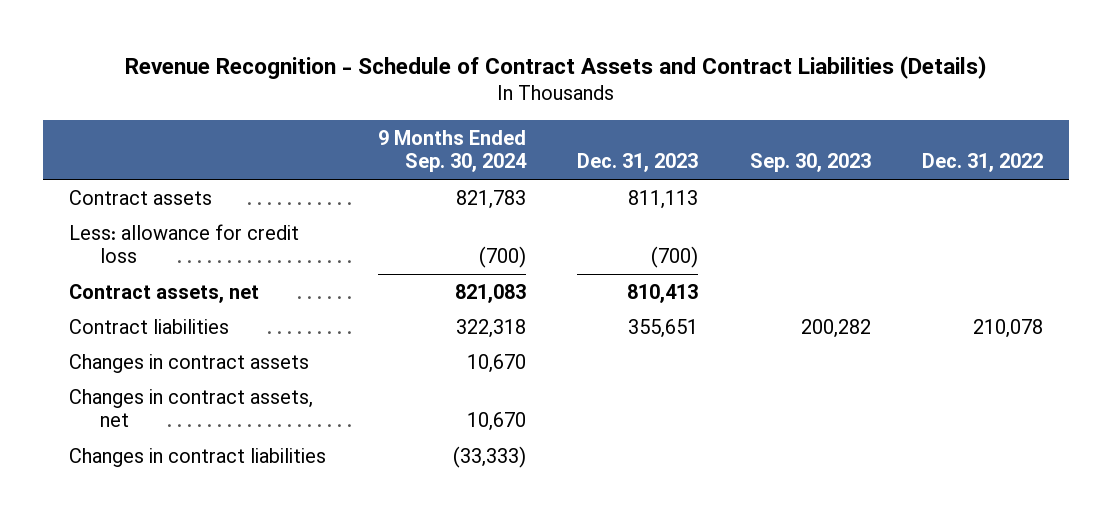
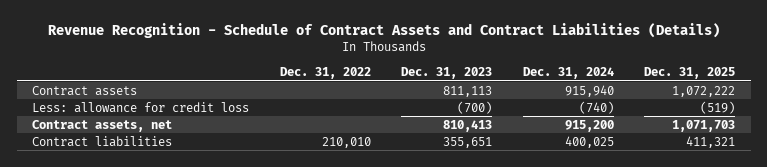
- | 9 Months Ended Sep. 30, 2024 | Dec. 31, 2023 | Sep. 30, 2023 | Dec. 31, 2022
+ | Dec. 31, 2022 | Dec. 31, 2023 | Dec. 31, 2024 | Dec. 31, 2025
- Contract liabilities | 322,318 | 355,651 | 200,282 | 210,078
- Changes in contract assets | 10,670 | | |
- Changes in contract assets, net | 10,670 | | |
- Changes in contract liabilities | (33,333) | | |
+ Contract liabilities | 210,010 | 355,651 | 400,025 | 411,321

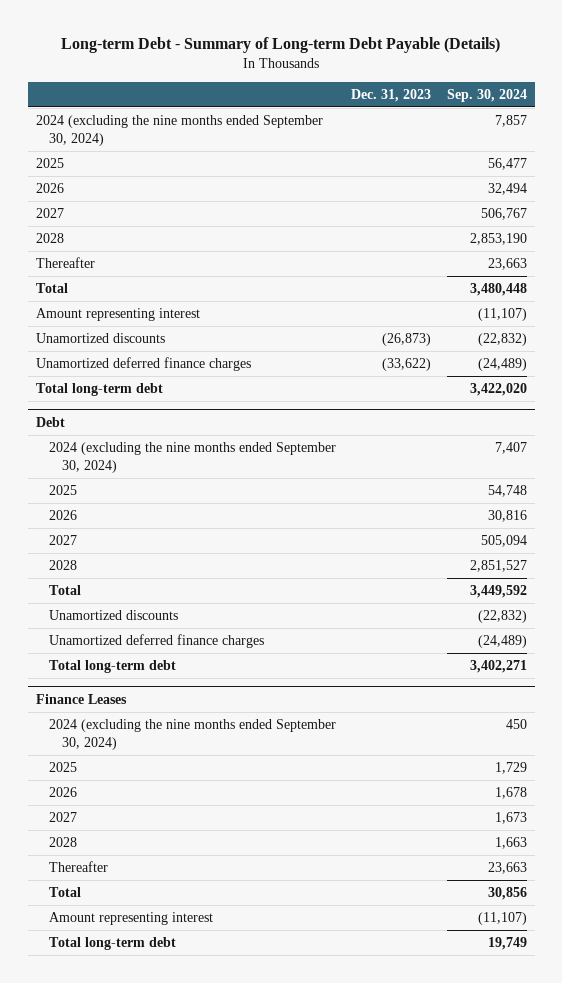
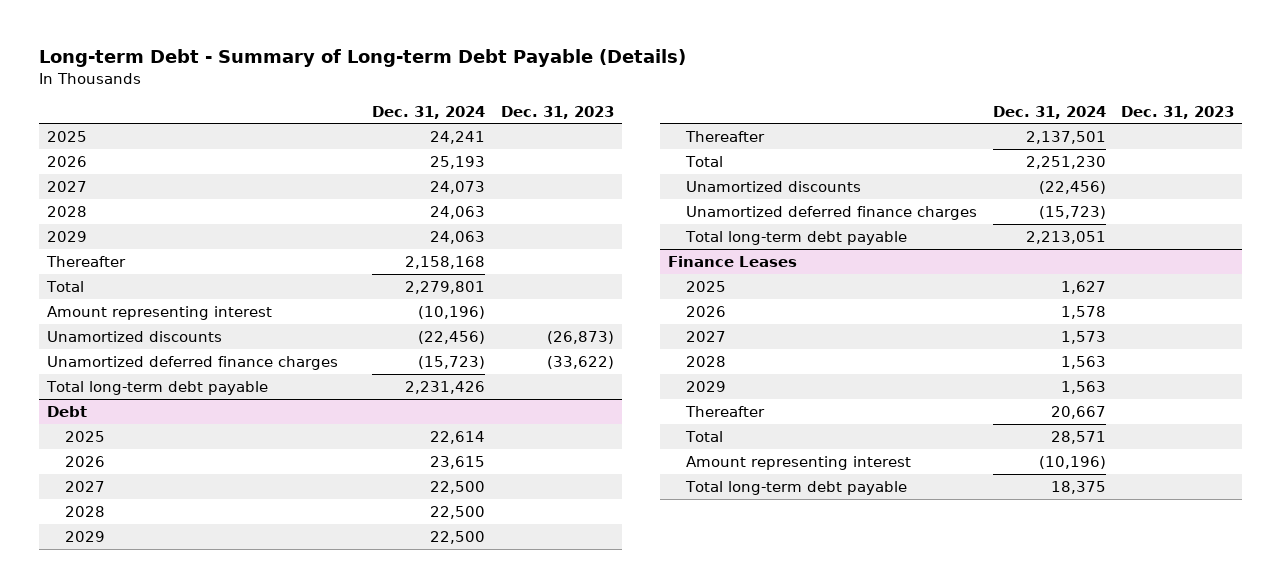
- | Dec. 31, 2023 | Sep. 30, 2024
+ | Dec. 31, 2024 | Dec. 31, 2023
- 2024 (excluding the nine months ended September 30, 2024) | | 7,857
+ 2029 | 24,063 |
- Total long-term debt | | 3,422,020
+ Total long-term debt payable | 2,231,426 |
@ Debt
- 2024 (excluding the nine months ended September 30, 2024) | | 7,407
+ 2029 | 22,500 |
+ Thereafter | 2,137,501 |
- Total long-term debt | | 3,402,271
+ Total long-term debt payable | 2,213,051 |
@ Finance Leases
- 2024 (excluding the nine months ended September 30, 2024) | | 450
+ 2029 | 1,563 |
- Total long-term debt | | 19,749
+ Total long-term debt payable | 18,375 |

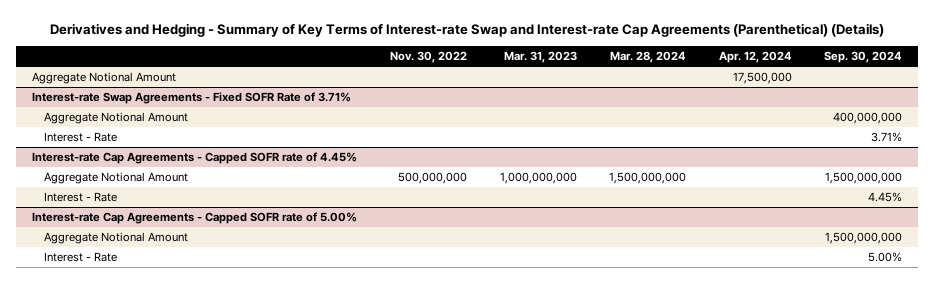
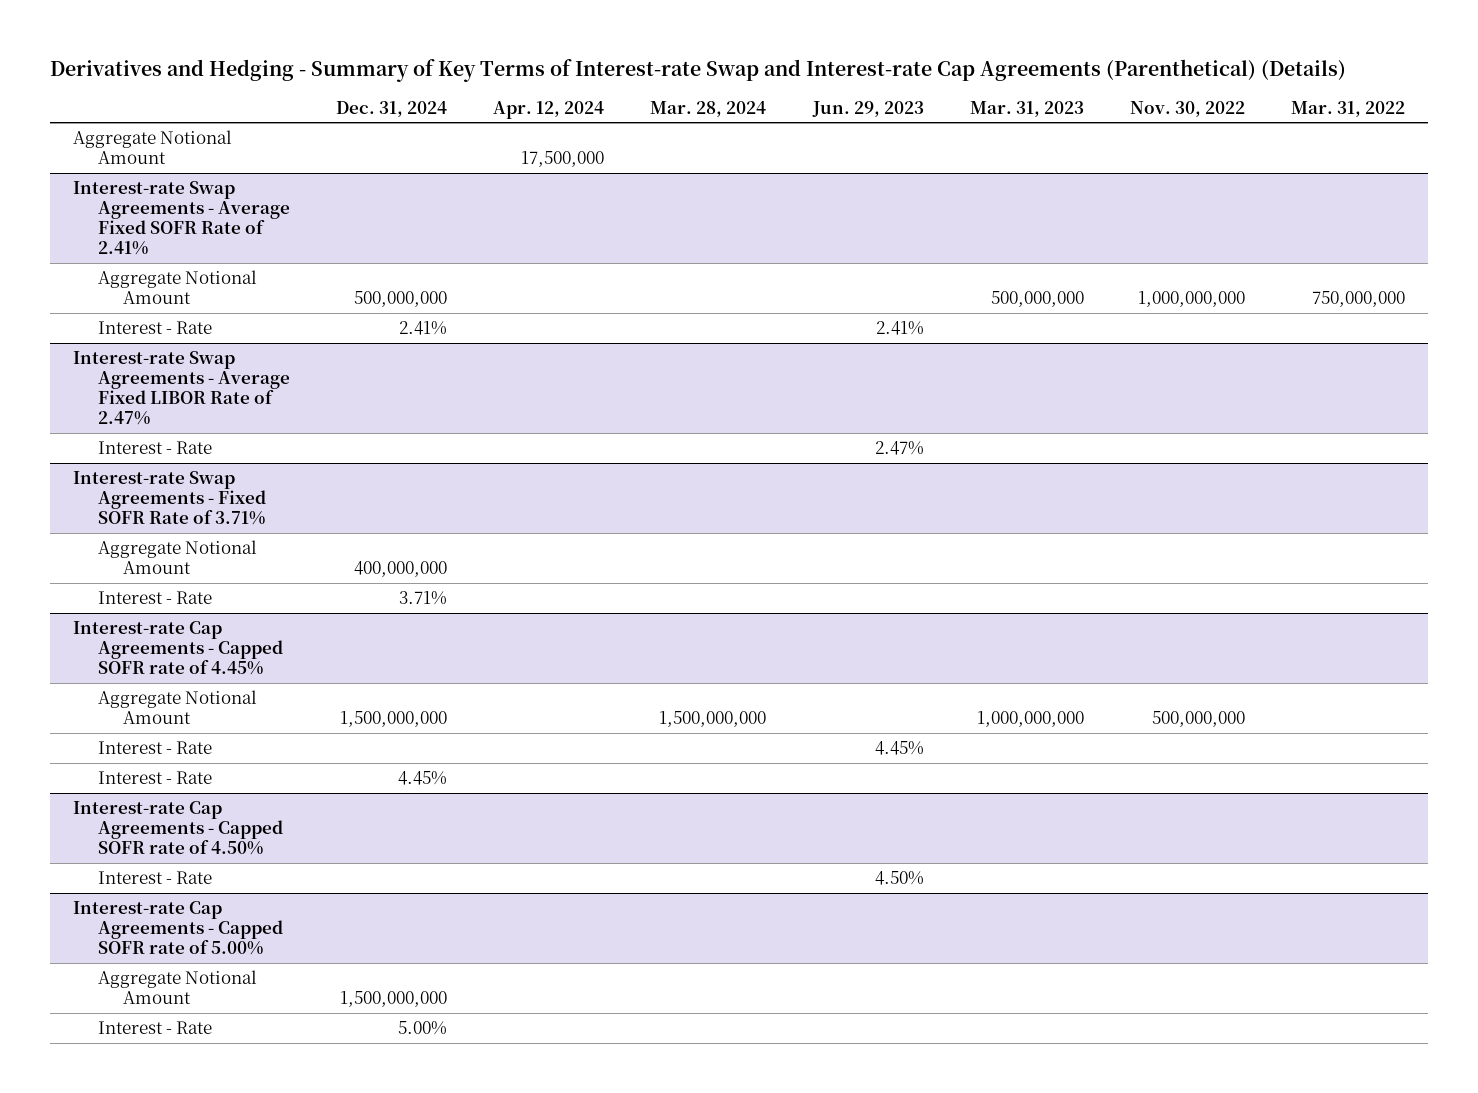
- | Nov. 30, 2022 | Mar. 31, 2023 | Mar. 28, 2024 | Apr. 12, 2024 | Sep. 30, 2024
+ | Dec. 31, 2024 | Apr. 12, 2024 | Mar. 28, 2024 | Jun. 29, 2023 | Mar. 31, 2023 | Nov. 30, 2022 | Mar. 31, 2022
+ Interest-rate Swap Agreements - Average Fixed SOFR Rate of 2.41%
+ Aggregate Notional Amount | 500,000,000 | | | | 500,000,000 | 1,000,000,000 | 750,000,000
+ Interest - Rate | 2.41% | | | 2.41% | | |
+ Interest-rate Swap Agreements - Average Fixed LIBOR Rate of 2.47%
+ Interest - Rate | | | | 2.47% | | |
@ Interest-rate Cap Agreements - Capped SOFR rate of 4.45%
+ Interest - Rate | 4.45% | | | | | |
+ Interest-rate Cap Agreements - Capped SOFR rate of 4.50%
+ Interest - Rate | | | | 4.50% | | |

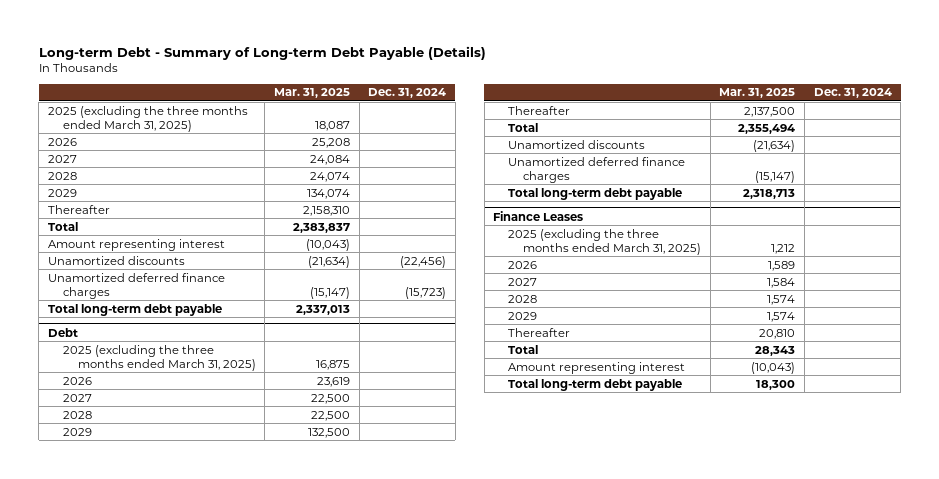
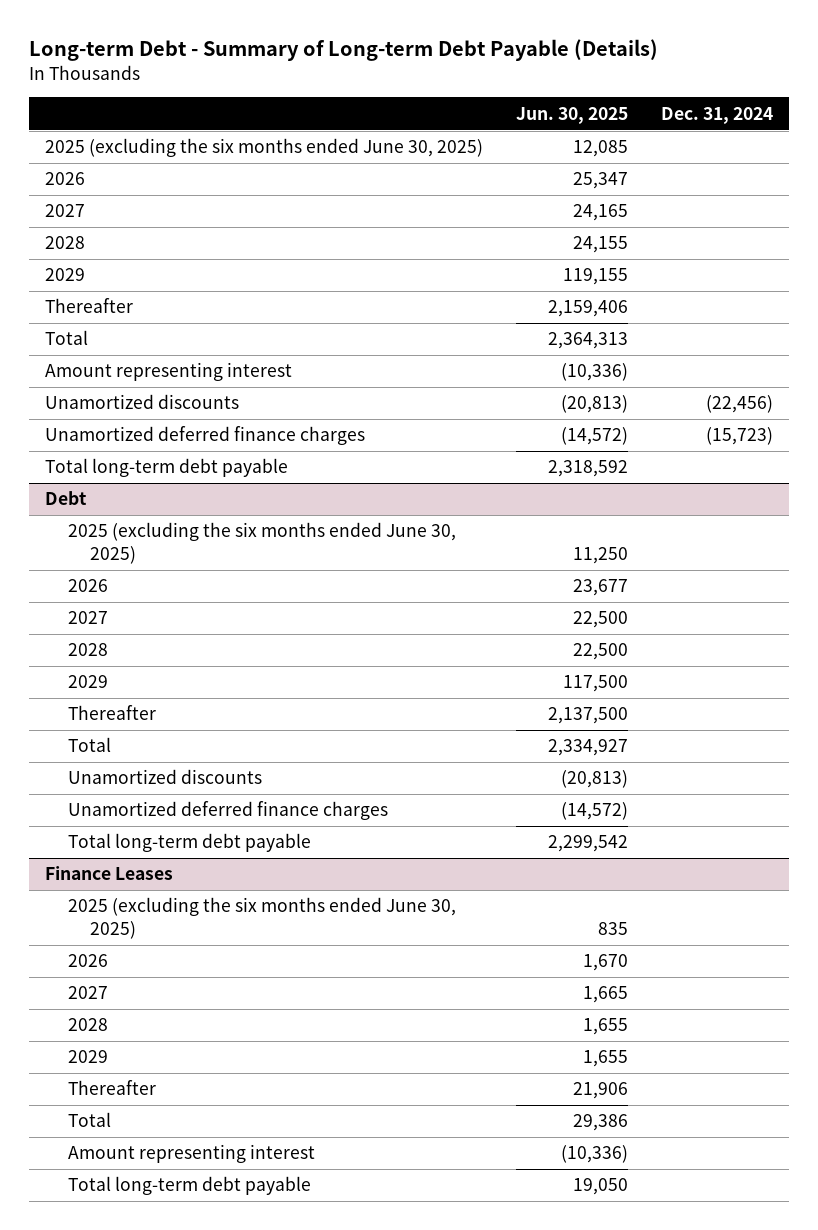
- | Mar. 31, 2025 | Dec. 31, 2024
+ | Jun. 30, 2025 | Dec. 31, 2024
- 2025 (excluding the three months ended March 31, 2025) | 18,087 |
+ 2025 (excluding the six months ended June 30, 2025) | 12,085 |
@ Debt
- 2025 (excluding the three months ended March 31, 2025) | 16,875 |
+ 2025 (excluding the six months ended June 30, 2025) | 11,250 |
@ Finance Leases
- 2025 (excluding the three months ended March 31, 2025) | 1,212 |
+ 2025 (excluding the six months ended June 30, 2025) | 835 |

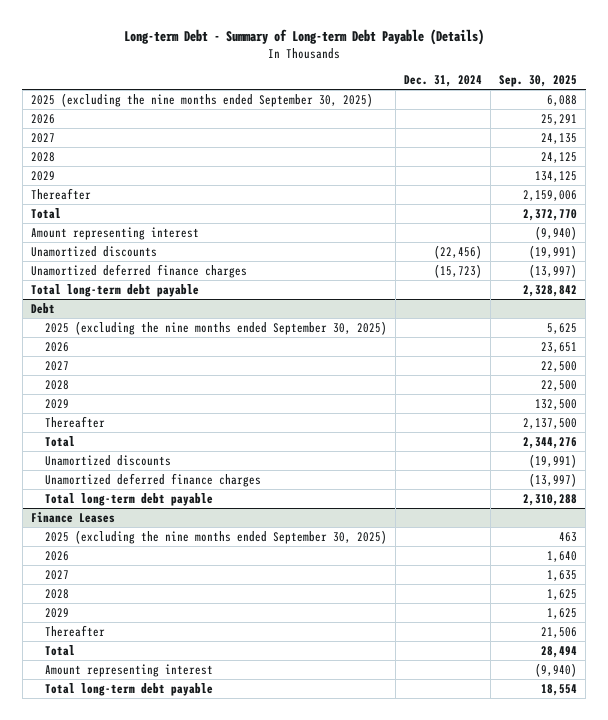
- | Jun. 30, 2025 | Dec. 31, 2024
+ | Dec. 31, 2024 | Sep. 30, 2025
- 2025 (excluding the six months ended June 30, 2025) | 12,085 |
+ 2025 (excluding the nine months ended September 30, 2025) | | 6,088
@ Debt
- 2025 (excluding the six months ended June 30, 2025) | 11,250 |
+ 2025 (excluding the nine months ended September 30, 2025) | | 5,625
@ Finance Leases
- 2025 (excluding the six months ended June 30, 2025) | 835 |
+ 2025 (excluding the nine months ended September 30, 2025) | | 463

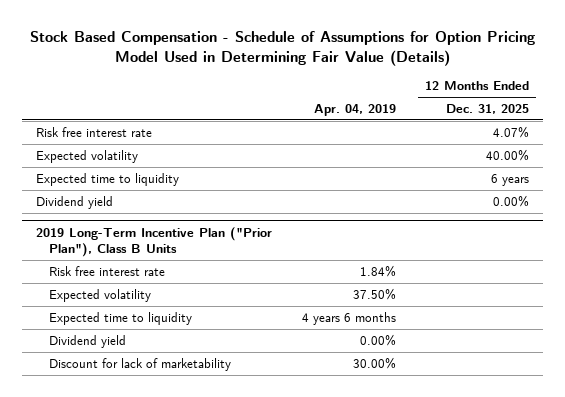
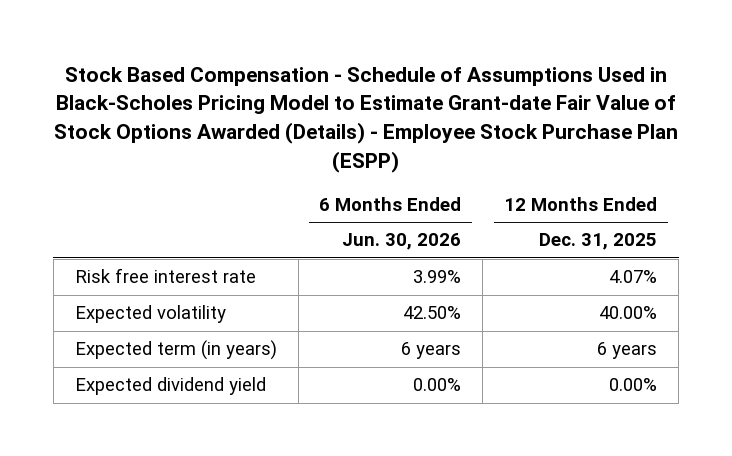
- Stock Based Compensation - Schedule of Assumptions for Option Pricing Model Used in Determining Fair Value (Details)
+ Stock Based Compensation - Schedule of Assumptions Used in Black-Scholes Pricing Model to Estimate Grant-date Fair Value of Stock Options Awarded (Details) - Employee Stock Purchase Plan (ESPP)
- | Apr. 04, 2019 | 12 Months Ended Dec. 31, 2025
+ | 6 Months Ended Jun. 30, 2026 | 12 Months Ended Dec. 31, 2025
- Expected time to liquidity | | 6 years
- Dividend yield | | 0.00%
- 2019 Long-Term Incentive Plan ("Prior Plan"), Class B Units
- Risk free interest rate | 1.84% |
- Expected volatility | 37.50% |
- Expected time to liquidity | 4 years 6 months |
- Dividend yield | 0.00% |
- Discount for lack of marketability | 30.00% |
+ Expected term (in years) | 6 years | 6 years
+ Expected dividend yield | 0.00% | 0.00%

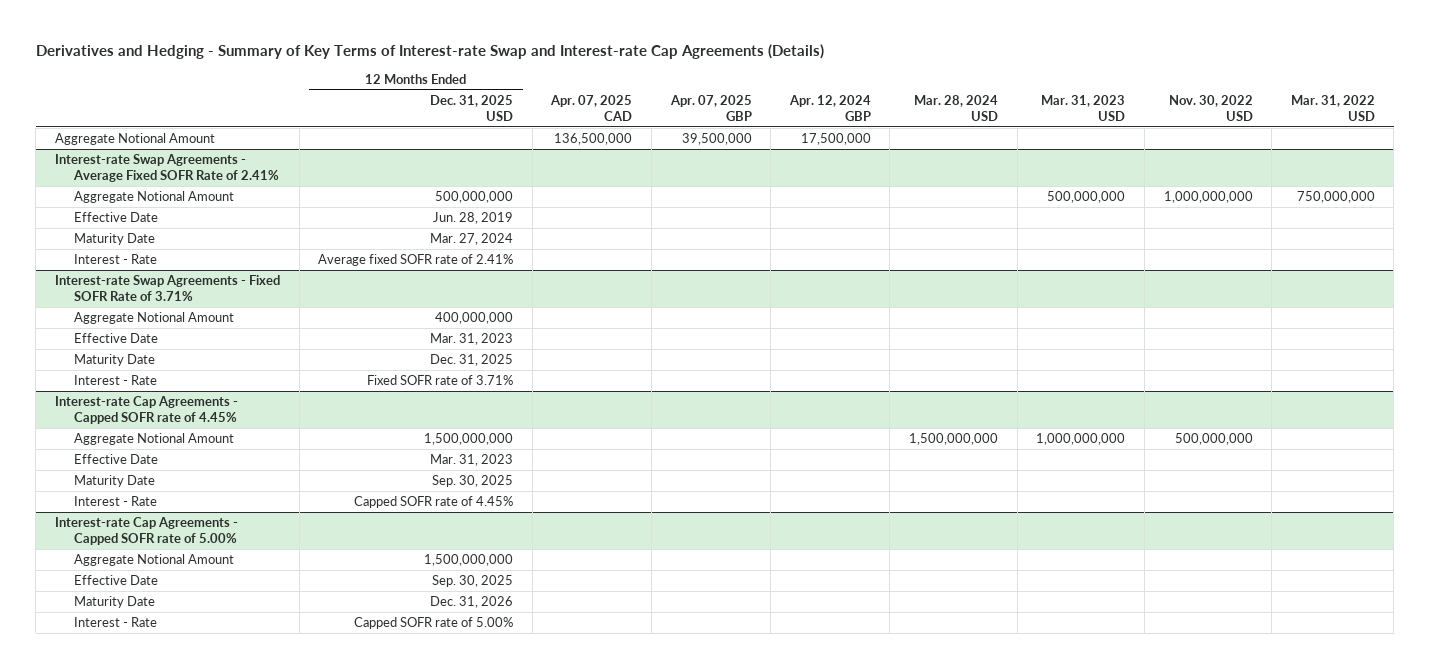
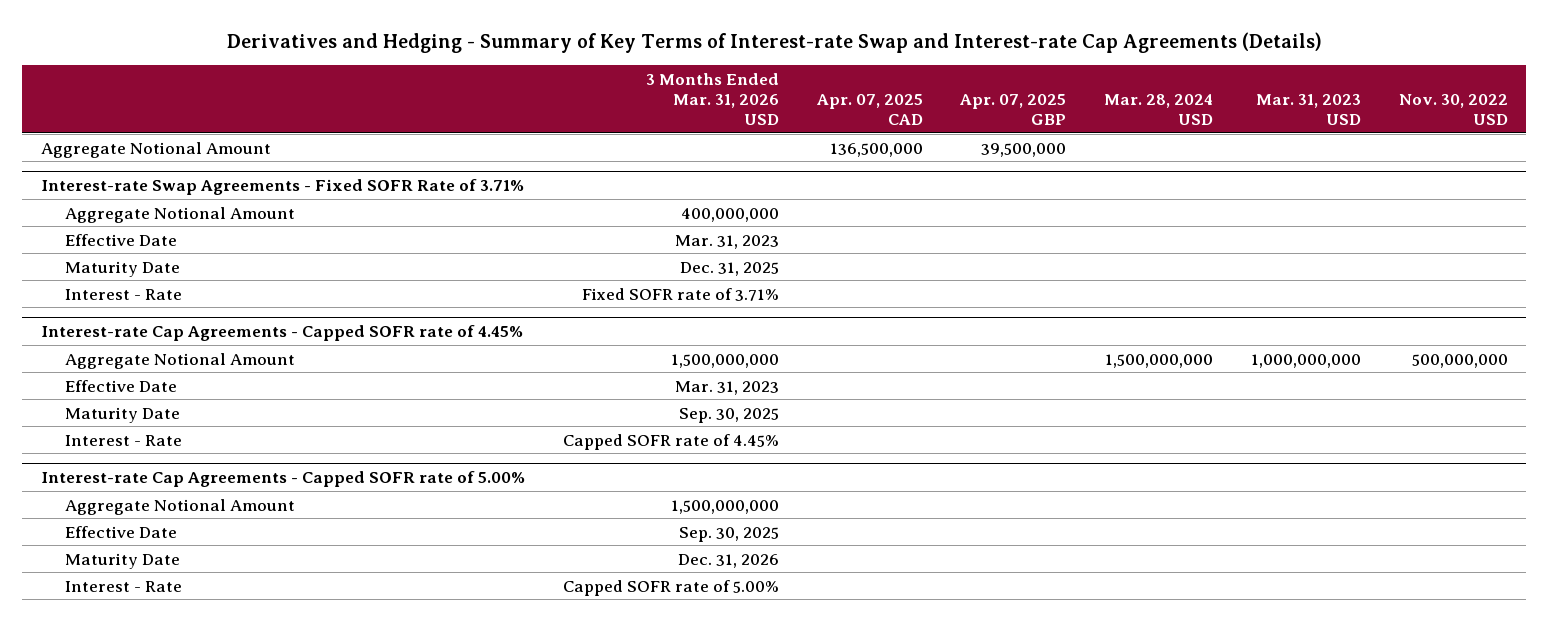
- | 12 Months Ended Dec. 31, 2025 USD | Apr. 07, 2025 CAD | Apr. 07, 2025 GBP | Apr. 12, 2024 GBP | Mar. 28, 2024 USD | Mar. 31, 2023 USD | Nov. 30, 2022 USD | Mar. 31, 2022 USD
+ | 3 Months Ended Mar. 31, 2026 USD | Apr. 07, 2025 CAD | Apr. 07, 2025 GBP | Mar. 28, 2024 USD | Mar. 31, 2023 USD | Nov. 30, 2022 USD
- Interest-rate Swap Agreements - Average Fixed SOFR Rate of 2.41%
- Aggregate Notional Amount | 500,000,000 | | | | | 500,000,000 | 1,000,000,000 | 750,000,000
- Effective Date | Jun. 28, 2019 | | | | | | |
- Maturity Date | Mar. 27, 2024 | | | | | | |
- Interest - Rate | Average fixed SOFR rate of 2.41% | | | | | | |

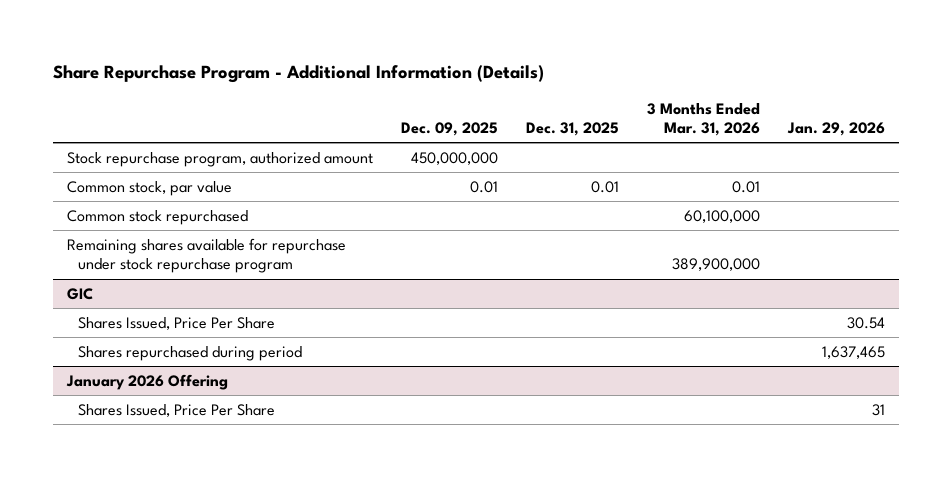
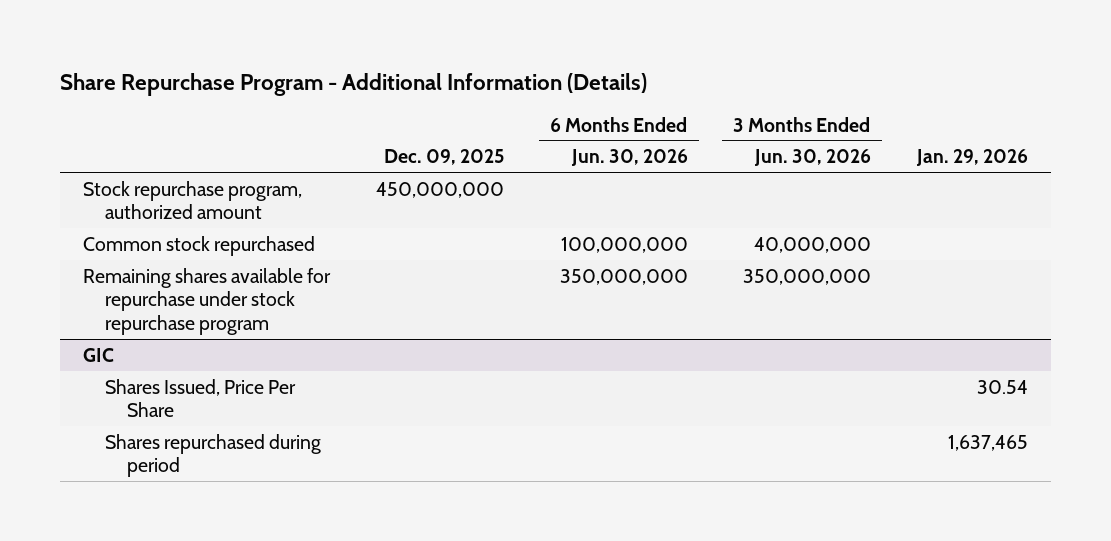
- | Dec. 09, 2025 | Dec. 31, 2025 | 3 Months Ended Mar. 31, 2026 | Jan. 29, 2026
+ | Dec. 09, 2025 | 6 Months Ended Jun. 30, 2026 | 3 Months Ended Jun. 30, 2026 | Jan. 29, 2026
- Common stock, par value | 0.01 | 0.01 | 0.01 |
- January 2026 Offering
- Shares Issued, Price Per Share | | | | 31

